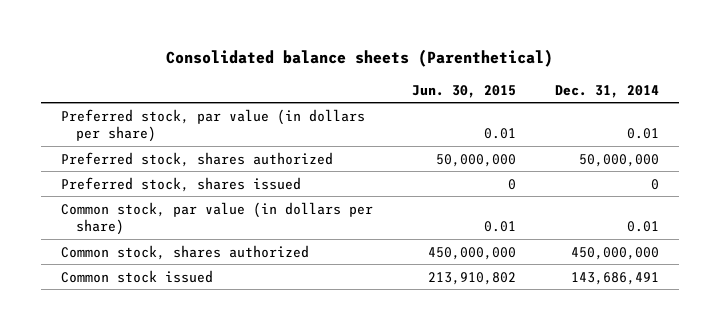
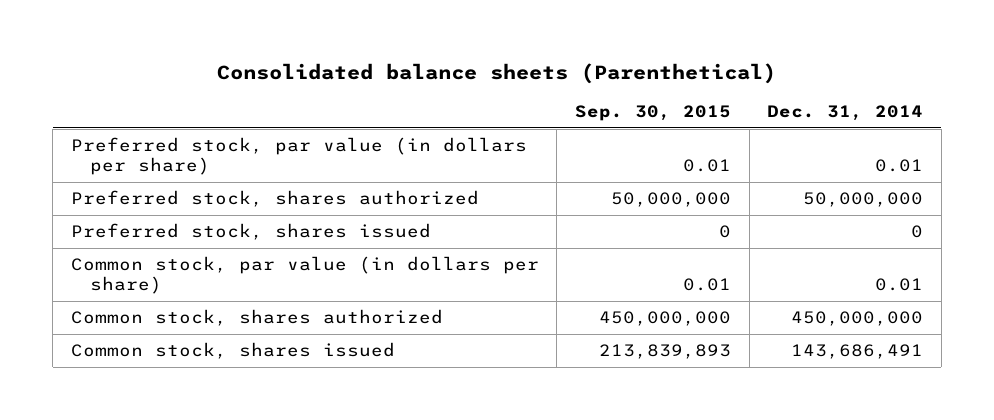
- | Jun. 30, 2015 | Dec. 31, 2014
+ | Sep. 30, 2015 | Dec. 31, 2014
- Common stock issued | 213,910,802 | 143,686,491
+ Common stock, shares issued | 213,839,893 | 143,686,491

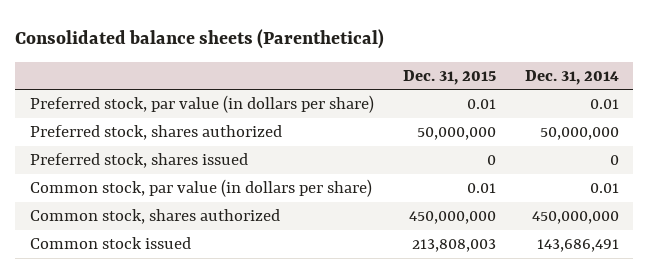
- | Sep. 30, 2015 | Dec. 31, 2014
+ | Dec. 31, 2015 | Dec. 31, 2014
- Common stock, shares issued | 213,839,893 | 143,686,491
+ Common stock issued | 213,808,003 | 143,686,491

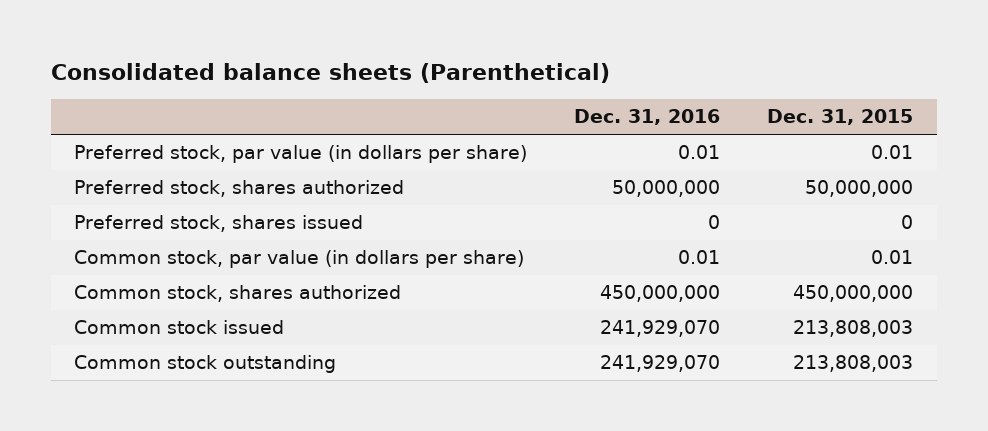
- | Dec. 31, 2015 | Dec. 31, 2014
+ | Dec. 31, 2016 | Dec. 31, 2015
+ Common stock outstanding | 241,929,070 | 213,808,003

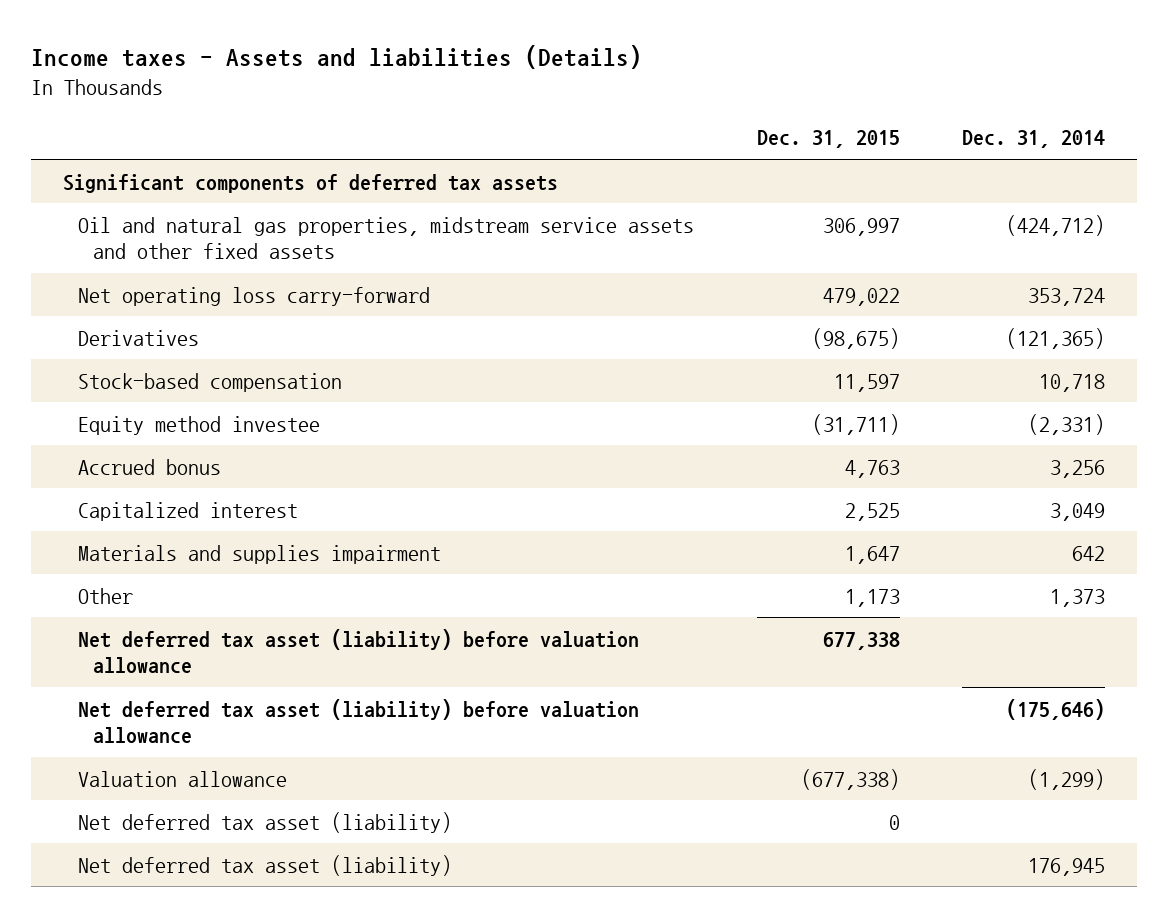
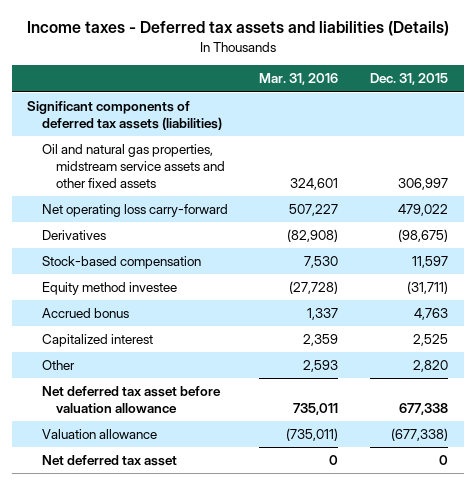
- Income taxes - Assets and liabilities (Details)
+ Income taxes - Deferred tax assets and liabilities (Details)
- | Dec. 31, 2015 | Dec. 31, 2014
+ | Mar. 31, 2016 | Dec. 31, 2015
- Significant components of deferred tax assets
+ Significant components of deferred tax assets (liabilities)
- Materials and supplies impairment | 1,647 | 642
- Other | 1,173 | 1,373
- Net deferred tax asset (liability) before valuation allowance | 677,338 |
- Net deferred tax asset (liability) before valuation allowance | | (175,646)
+ Other | 2,593 | 2,820
+ Net deferred tax asset before valuation allowance | 735,011 | 677,338
- Net deferred tax asset (liability) | 0 |
- Net deferred tax asset (liability) | | 176,945
+ Net deferred tax asset | 0 | 0

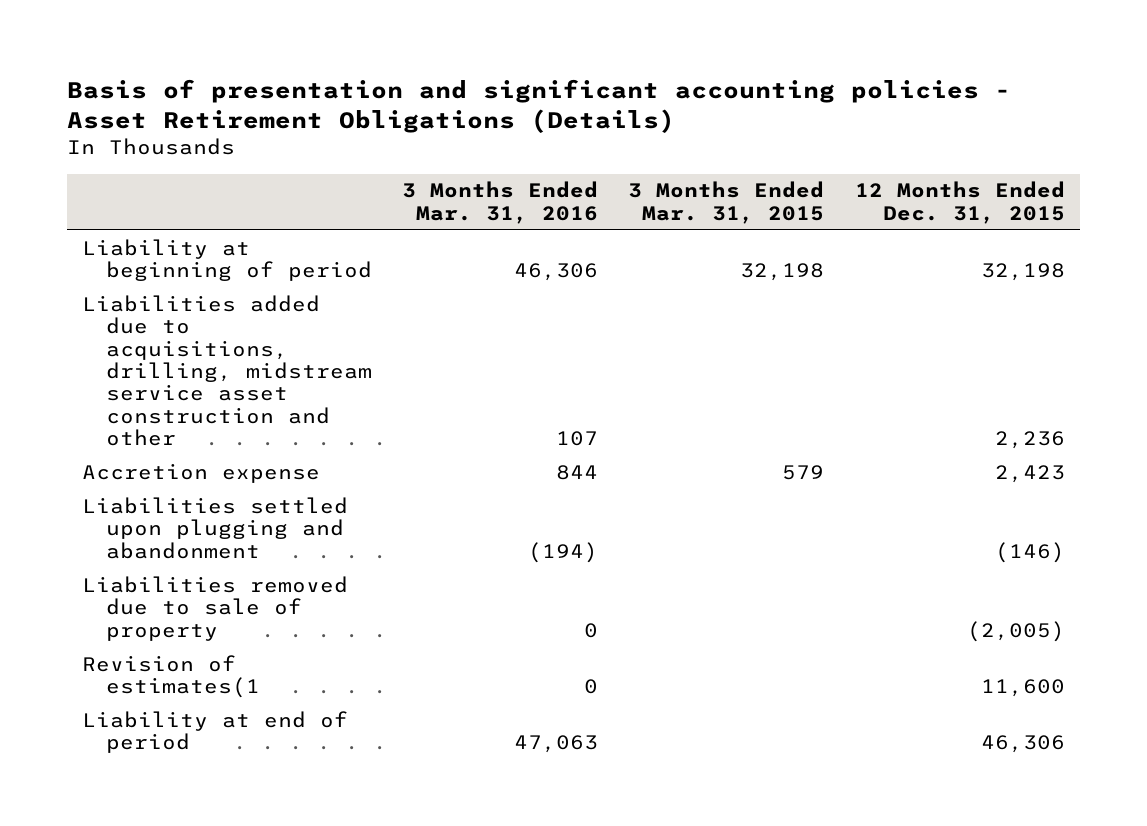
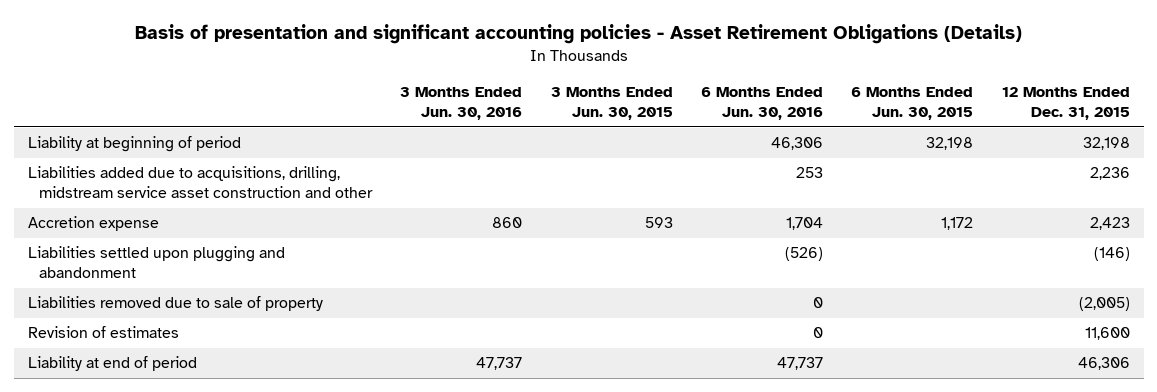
- | 3 Months Ended Mar. 31, 2016 | 3 Months Ended Mar. 31, 2015 | 12 Months Ended Dec. 31, 2015
+ | 3 Months Ended Jun. 30, 2016 | 3 Months Ended Jun. 30, 2015 | 6 Months Ended Jun. 30, 2016 | 6 Months Ended Jun. 30, 2015 | 12 Months Ended Dec. 31, 2015
- Revision of estimates(1 | 0 | | 11,600
+ Revision of estimates | | | 0 | | 11,600

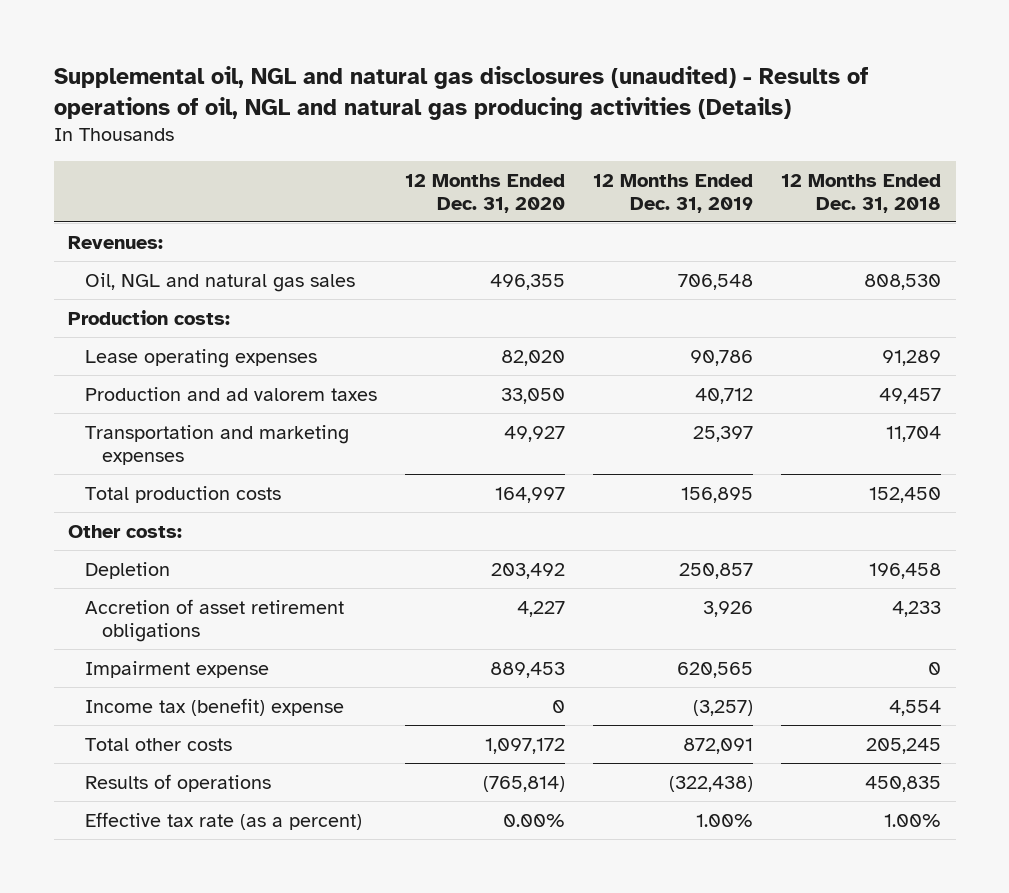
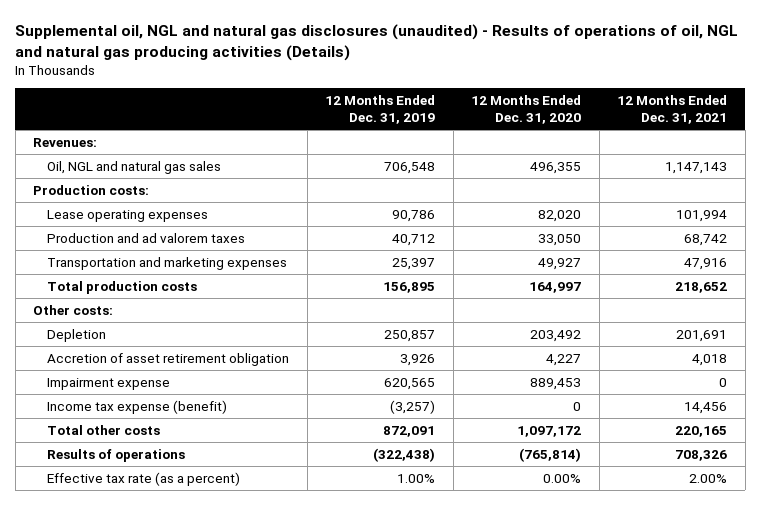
- | 12 Months Ended Dec. 31, 2020 | 12 Months Ended Dec. 31, 2019 | 12 Months Ended Dec. 31, 2018
+ | 12 Months Ended Dec. 31, 2019 | 12 Months Ended Dec. 31, 2020 | 12 Months Ended Dec. 31, 2021
- Accretion of asset retirement obligations | 4,227 | 3,926 | 4,233
+ Accretion of asset retirement obligation | 3,926 | 4,227 | 4,018
- Income tax (benefit) expense | 0 | (3,257) | 4,554
+ Income tax expense (benefit) | (3,257) | 0 | 14,456

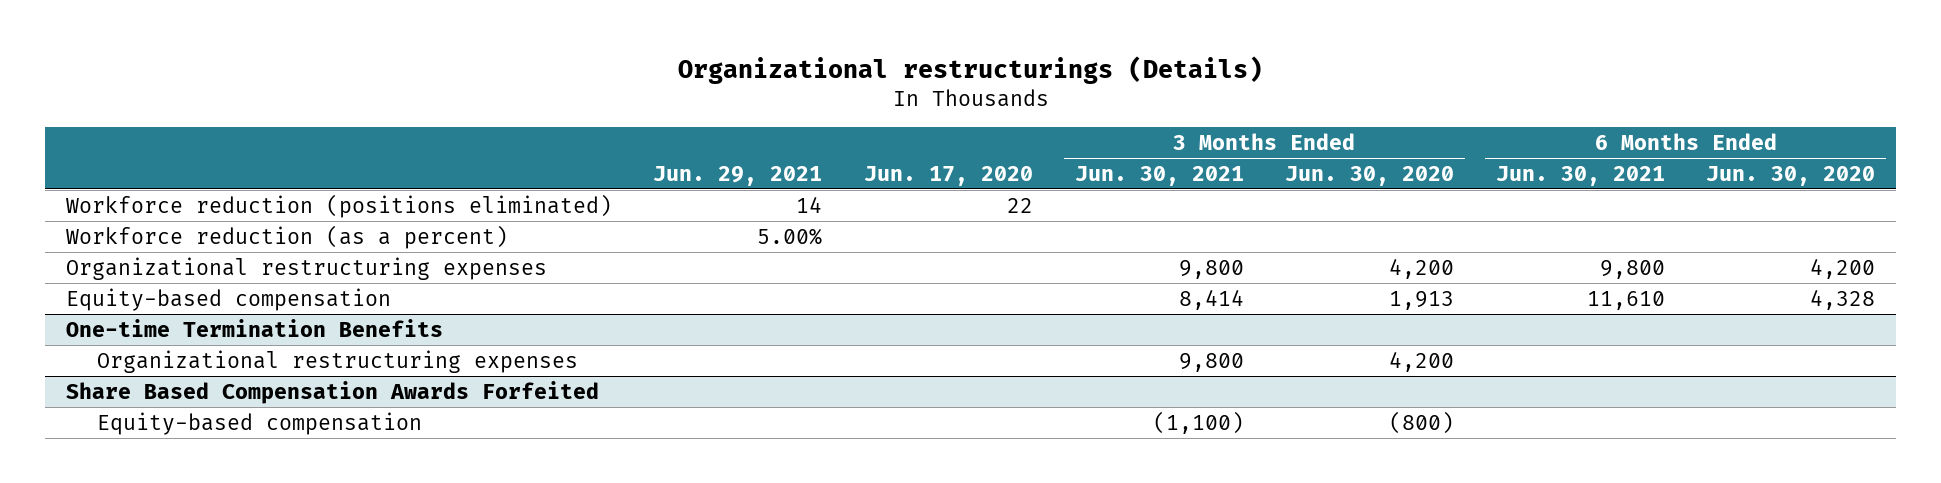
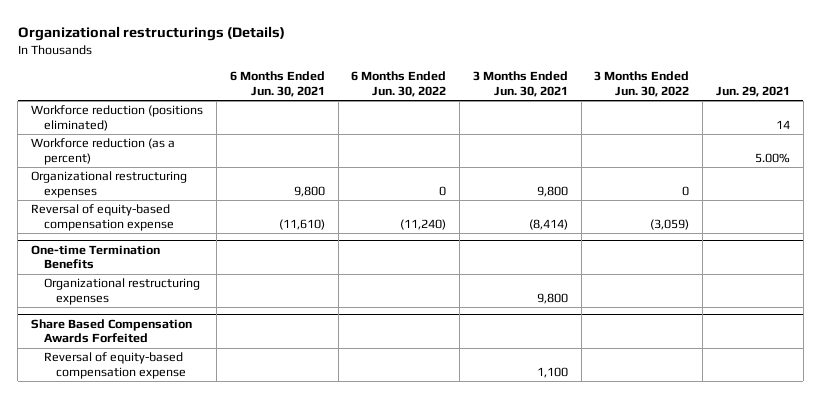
- | Jun. 29, 2021 | Jun. 17, 2020 | 3 Months Ended Jun. 30, 2021 | 3 Months Ended Jun. 30, 2020 | 6 Months Ended Jun. 30, 2021 | 6 Months Ended Jun. 30, 2020
+ | 6 Months Ended Jun. 30, 2021 | 6 Months Ended Jun. 30, 2022 | 3 Months Ended Jun. 30, 2021 | 3 Months Ended Jun. 30, 2022 | Jun. 29, 2021
- Equity-based compensation | | | 8,414 | 1,913 | 11,610 | 4,328
+ Reversal of equity-based compensation expense | (11,610) | (11,240) | (8,414) | (3,059) |
@ Share Based Compensation Awards Forfeited
- Equity-based compensation | | | (1,100) | (800) | |
+ Reversal of equity-based compensation expense | | | 1,100 | |

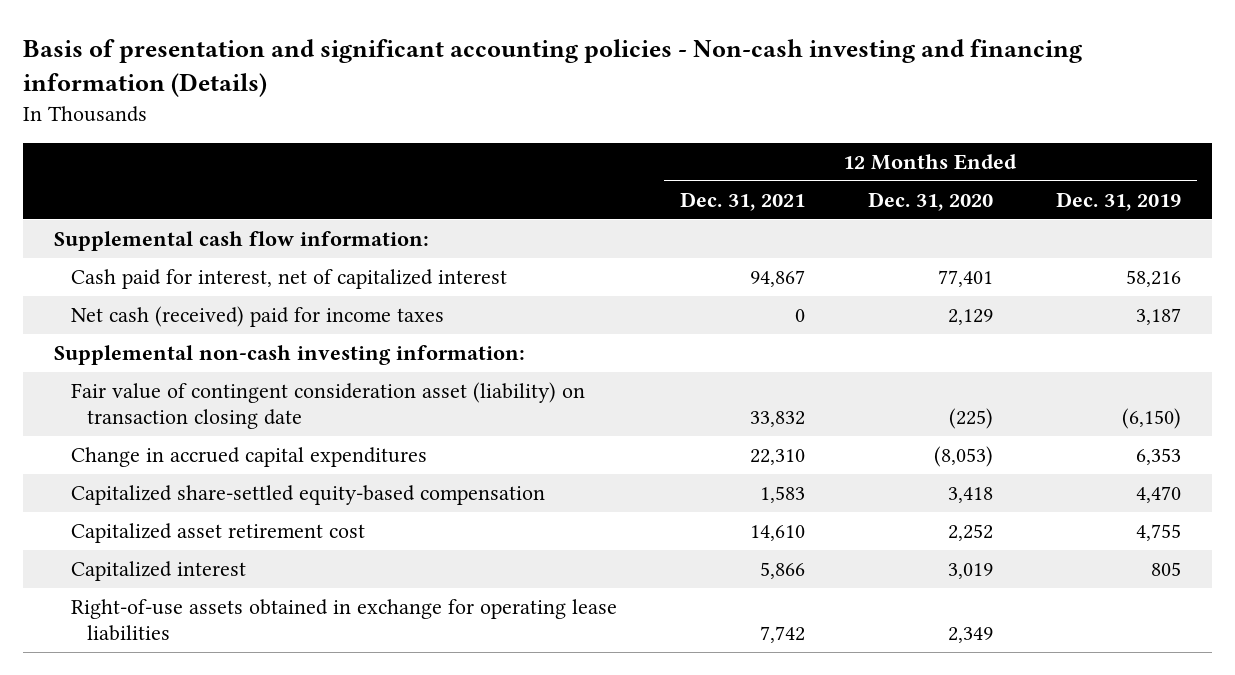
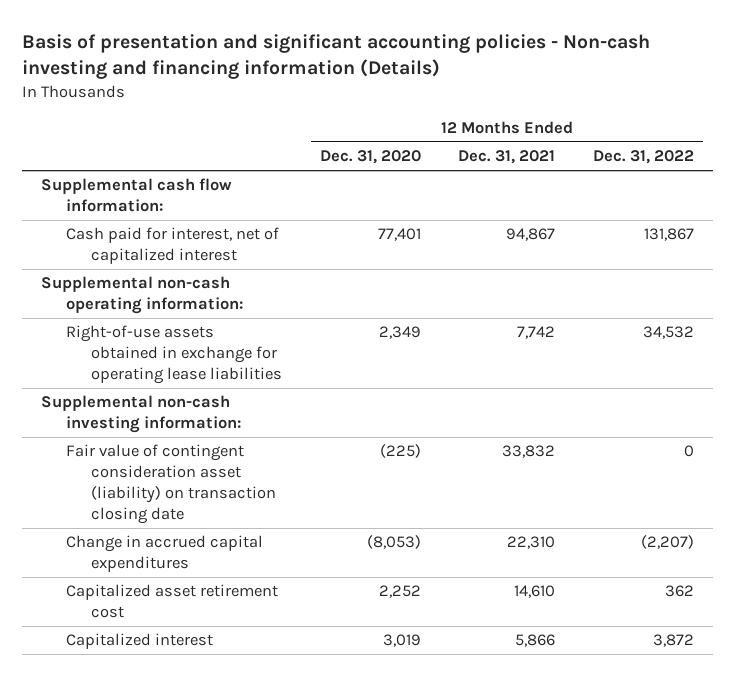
- | 12 Months Ended Dec. 31, 2021 | 12 Months Ended Dec. 31, 2020 | 12 Months Ended Dec. 31, 2019
+ | 12 Months Ended Dec. 31, 2020 | 12 Months Ended Dec. 31, 2021 | 12 Months Ended Dec. 31, 2022
- Net cash (received) paid for income taxes | 0 | 2,129 | 3,187
+ Supplemental non-cash operating information:
moved up: Right-of-use assets obtained in exchange for operating lease liabilities | 2,349 | 7,742 | 34,532
- Capitalized share-settled equity-based compensation | 1,583 | 3,418 | 4,470

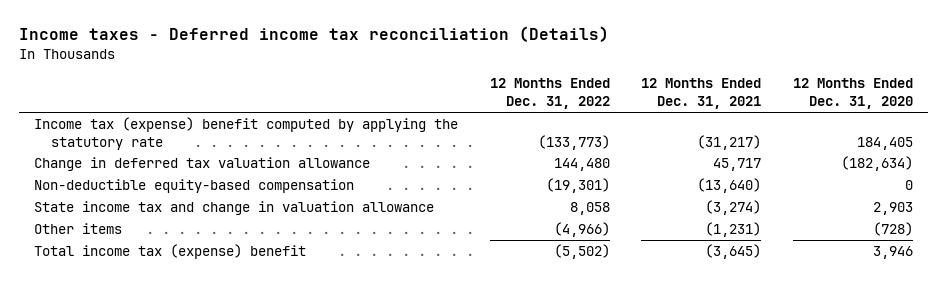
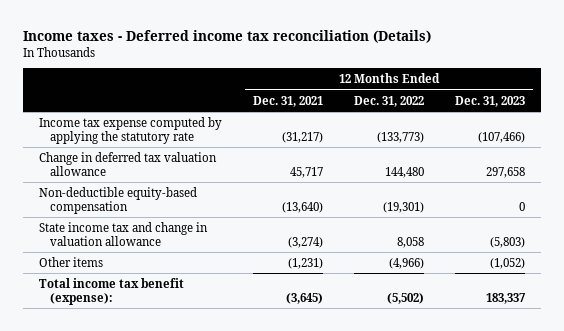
- | 12 Months Ended Dec. 31, 2022 | 12 Months Ended Dec. 31, 2021 | 12 Months Ended Dec. 31, 2020
+ | 12 Months Ended Dec. 31, 2021 | 12 Months Ended Dec. 31, 2022 | 12 Months Ended Dec. 31, 2023
- Income tax (expense) benefit computed by applying the statutory rate | (133,773) | (31,217) | 184,405
+ Income tax expense computed by applying the statutory rate | (31,217) | (133,773) | (107,466)
- Total income tax (expense) benefit | (5,502) | (3,645) | 3,946
+ Total income tax benefit (expense): | (3,645) | (5,502) | 183,337

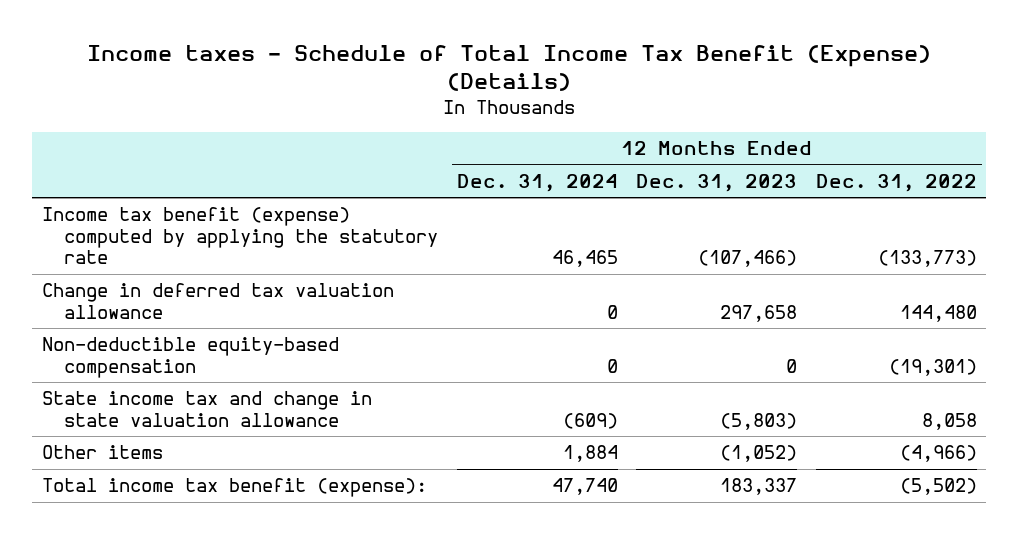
- Income taxes - Deferred income tax reconciliation (Details)
+ Income taxes - Schedule of Total Income Tax Benefit (Expense) (Details)
- | 12 Months Ended Dec. 31, 2021 | 12 Months Ended Dec. 31, 2022 | 12 Months Ended Dec. 31, 2023
+ | 12 Months Ended Dec. 31, 2024 | 12 Months Ended Dec. 31, 2023 | 12 Months Ended Dec. 31, 2022
- Income tax expense computed by applying the statutory rate | (31,217) | (133,773) | (107,466)
+ Income tax benefit (expense) computed by applying the statutory rate | 46,465 | (107,466) | (133,773)
- State income tax and change in valuation allowance | (3,274) | 8,058 | (5,803)
+ State income tax and change in state valuation allowance | (609) | (5,803) | 8,058

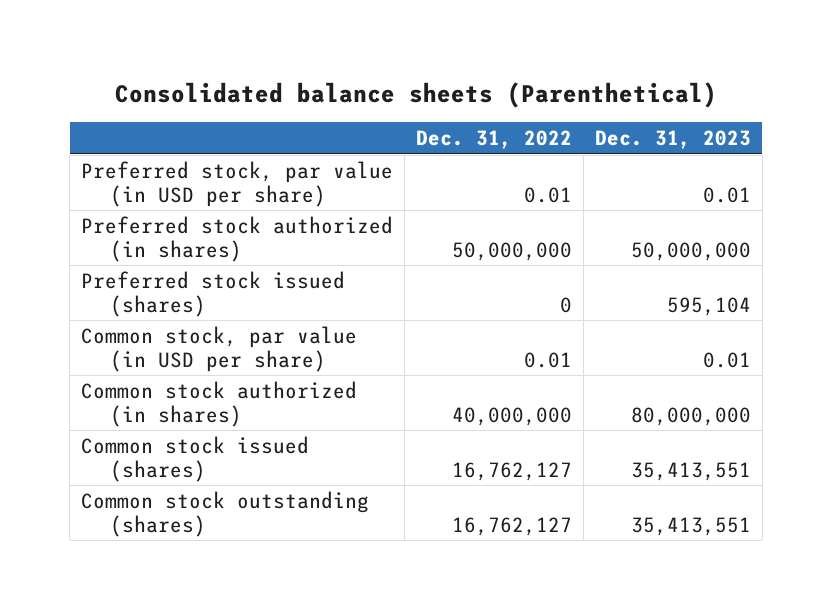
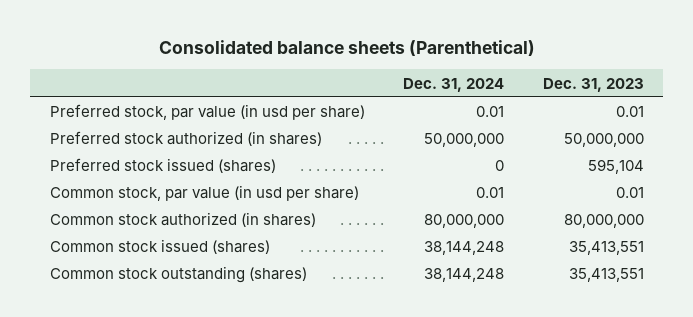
- | Dec. 31, 2022 | Dec. 31, 2023
+ | Dec. 31, 2024 | Dec. 31, 2023
- Preferred stock, par value (in USD per share) | 0.01 | 0.01
+ Preferred stock, par value (in usd per share) | 0.01 | 0.01
- Common stock, par value (in USD per share) | 0.01 | 0.01
+ Common stock, par value (in usd per share) | 0.01 | 0.01

